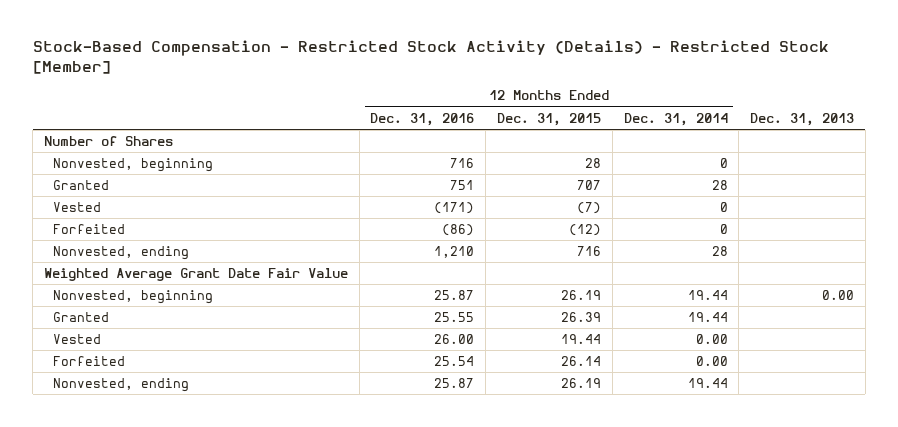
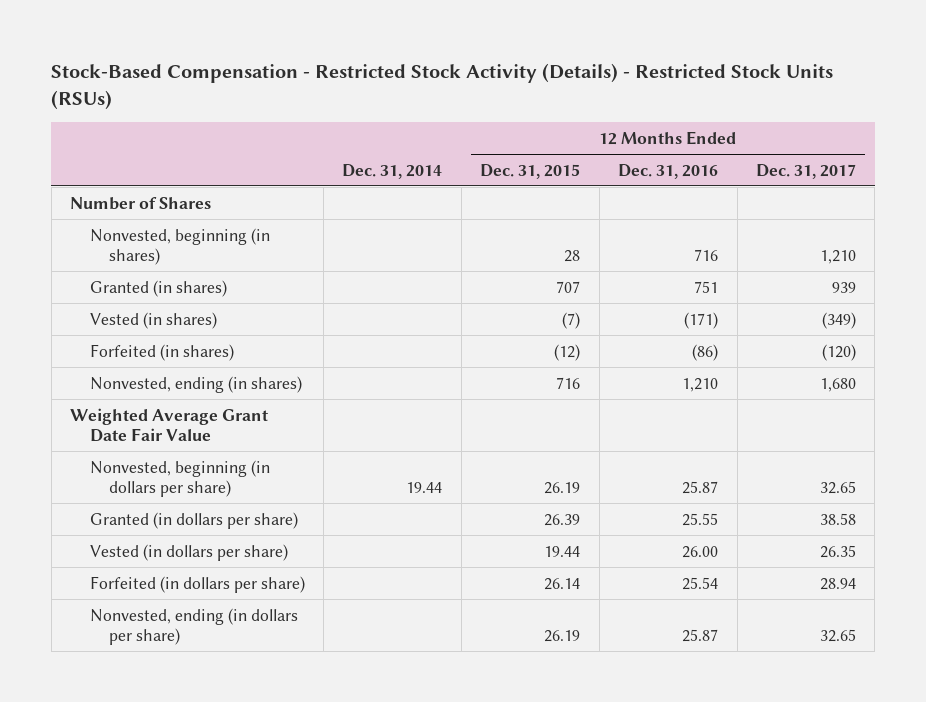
- Stock-Based Compensation - Restricted Stock Activity (Details) - Restricted Stock [Member]
+ Stock-Based Compensation - Restricted Stock Activity (Details) - Restricted Stock Units (RSUs)
- | 12 Months Ended Dec. 31, 2016 | 12 Months Ended Dec. 31, 2015 | 12 Months Ended Dec. 31, 2014 | Dec. 31, 2013
+ | Dec. 31, 2014 | 12 Months Ended Dec. 31, 2015 | 12 Months Ended Dec. 31, 2016 | 12 Months Ended Dec. 31, 2017
- Nonvested, beginning | 716 | 28 | 0 |
- Granted | 751 | 707 | 28 |
- Vested | (171) | (7) | 0 |
- Forfeited | (86) | (12) | 0 |
- Nonvested, ending | 1,210 | 716 | 28 |
+ Nonvested, beginning (in shares) | | 28 | 716 | 1,210
+ Granted (in shares) | | 707 | 751 | 939
+ Vested (in shares) | | (7) | (171) | (349)
+ Forfeited (in shares) | | (12) | (86) | (120)
+ Nonvested, ending (in shares) | | 716 | 1,210 | 1,680
- Nonvested, beginning | 25.87 | 26.19 | 19.44 | 0.00
- Granted | 25.55 | 26.39 | 19.44 |
- Vested | 26.00 | 19.44 | 0.00 |
- Forfeited | 25.54 | 26.14 | 0.00 |
- Nonvested, ending | 25.87 | 26.19 | 19.44 |
+ Nonvested, beginning (in dollars per share) | 19.44 | 26.19 | 25.87 | 32.65
+ Granted (in dollars per share) | | 26.39 | 25.55 | 38.58
+ Vested (in dollars per share) | | 19.44 | 26.00 | 26.35
+ Forfeited (in dollars per share) | | 26.14 | 25.54 | 28.94
+ Nonvested, ending (in dollars per share) | | 26.19 | 25.87 | 32.65

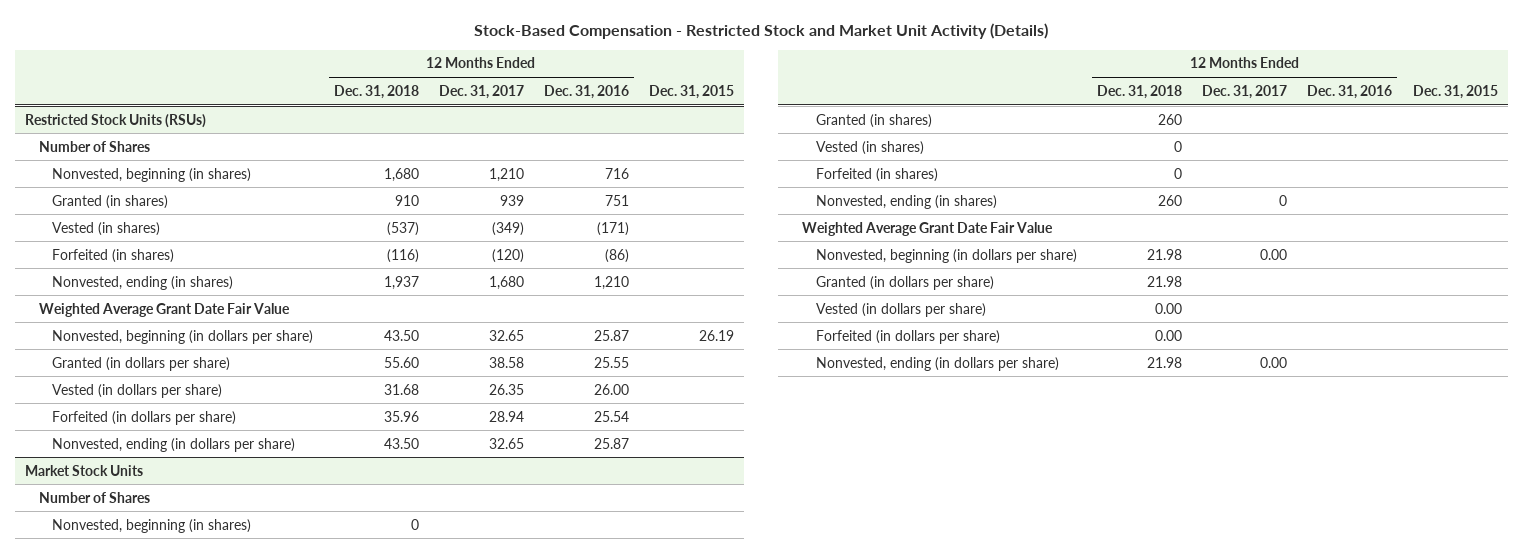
- Stock-Based Compensation - Restricted Stock Activity (Details) - Restricted Stock Units (RSUs)
+ Stock-Based Compensation - Restricted Stock and Market Unit Activity (Details)
- | Dec. 31, 2014 | 12 Months Ended Dec. 31, 2015 | 12 Months Ended Dec. 31, 2016 | 12 Months Ended Dec. 31, 2017
+ | 12 Months Ended Dec. 31, 2018 | 12 Months Ended Dec. 31, 2017 | 12 Months Ended Dec. 31, 2016 | Dec. 31, 2015
+ Restricted Stock Units (RSUs)
+ Market Stock Units
+ Number of Shares
+ Nonvested, beginning (in shares) | 0 | | |
+ Granted (in shares) | 260 | | |
+ Vested (in shares) | 0 | | |
+ Forfeited (in shares) | 0 | | |
+ Nonvested, ending (in shares) | 260 | 0 | |
+ Weighted Average Grant Date Fair Value
+ Nonvested, beginning (in dollars per share) | 21.98 | 0.00 | |
+ Granted (in dollars per share) | 21.98 | | |
+ Vested (in dollars per share) | 0.00 | | |
+ Forfeited (in dollars per share) | 0.00 | | |
+ Nonvested, ending (in dollars per share) | 21.98 | 0.00 | |

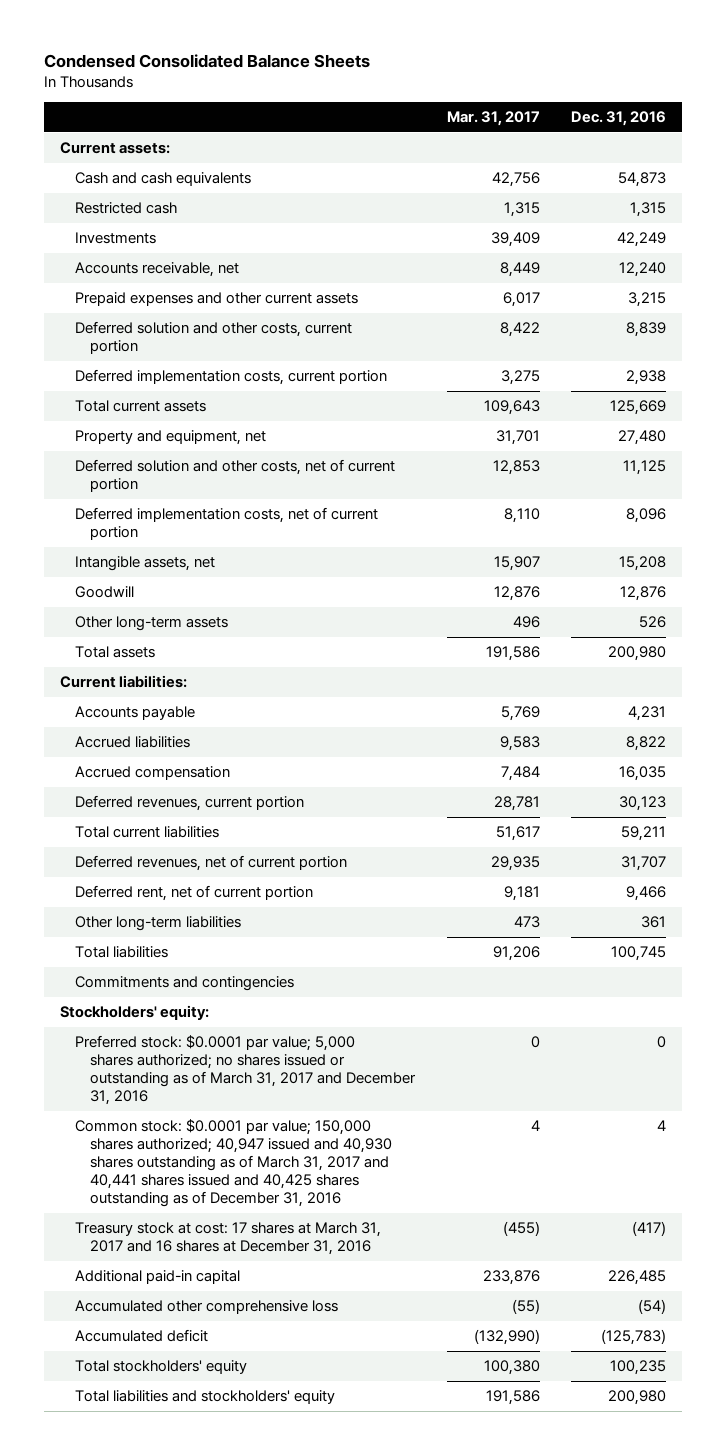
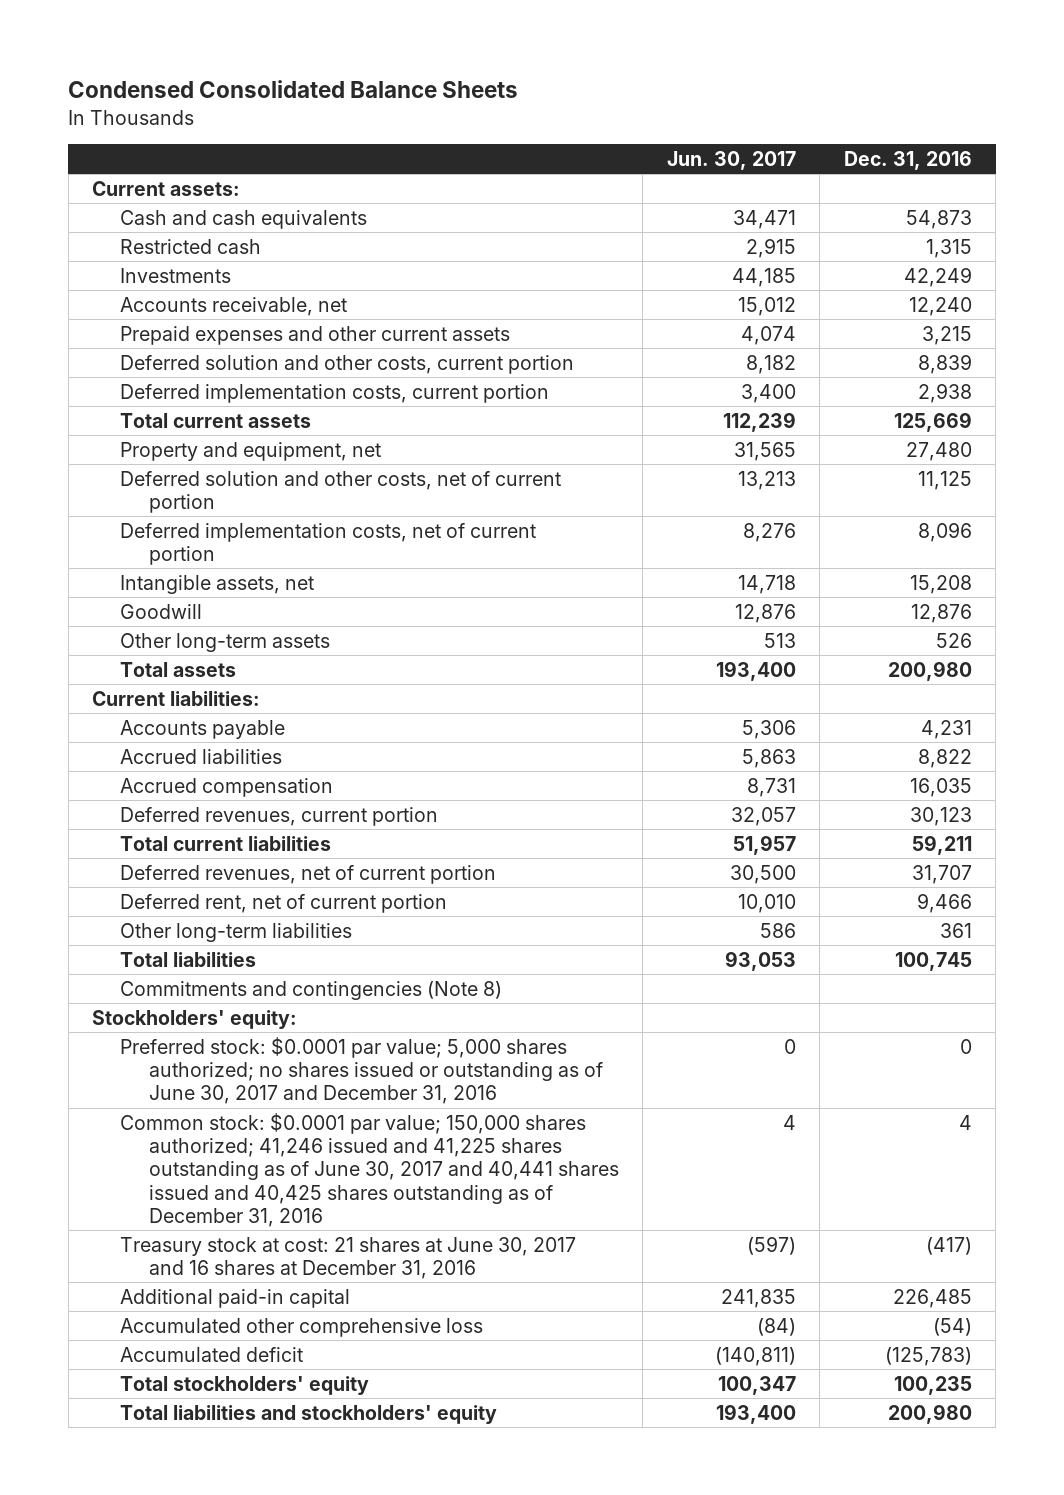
- | Mar. 31, 2017 | Dec. 31, 2016
+ | Jun. 30, 2017 | Dec. 31, 2016
- Commitments and contingencies
+ Commitments and contingencies (Note 8)
- Preferred stock: $0.0001 par value; 5,000 shares authorized; no shares issued or outstanding as of March 31, 2017 and December 31, 2016 | 0 | 0
- Common stock: $0.0001 par value; 150,000 shares authorized; 40,947 issued and 40,930 shares outstanding as of March 31, 2017 and 40,441 shares issued and 40,425 shares outstanding as of December 31, 2016 | 4 | 4
- Treasury stock at cost: 17 shares at March 31, 2017 and 16 shares at December 31, 2016 | (455) | (417)
+ Preferred stock: $0.0001 par value; 5,000 shares authorized; no shares issued or outstanding as of June 30, 2017 and December 31, 2016 | 0 | 0
+ Common stock: $0.0001 par value; 150,000 shares authorized; 41,246 issued and 41,225 shares outstanding as of June 30, 2017 and 40,441 shares issued and 40,425 shares outstanding as of December 31, 2016 | 4 | 4
+ Treasury stock at cost: 21 shares at June 30, 2017 and 16 shares at December 31, 2016 | (597) | (417)

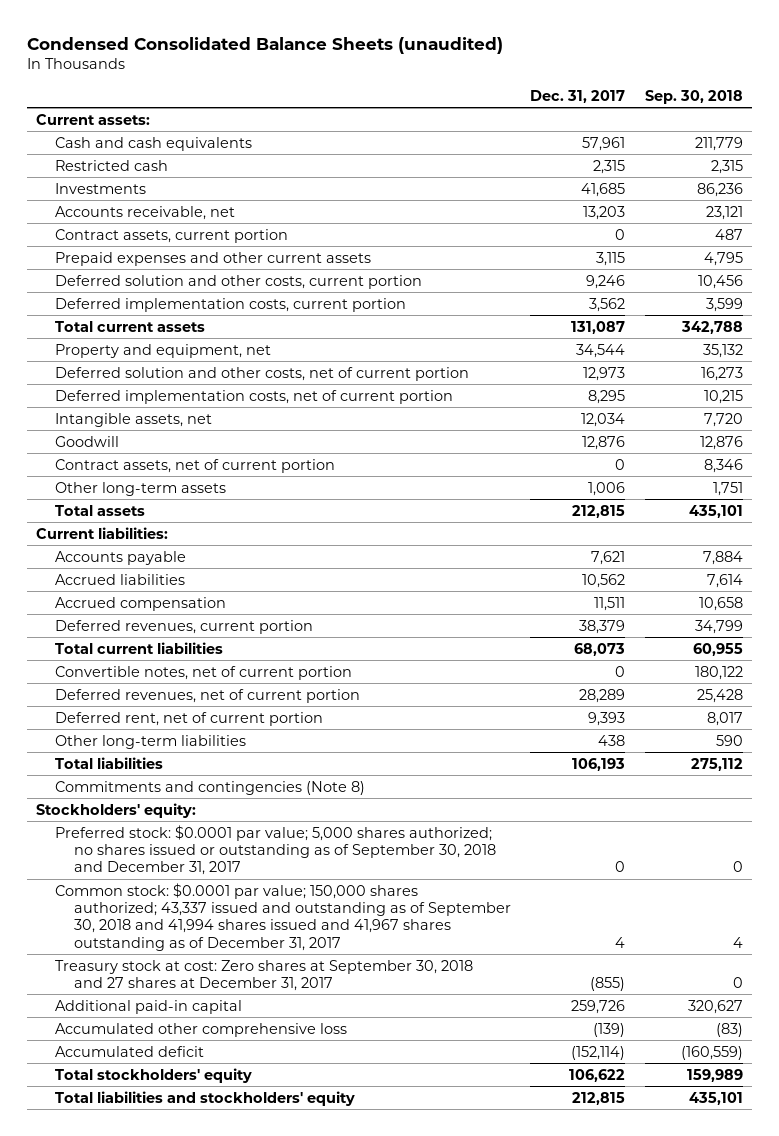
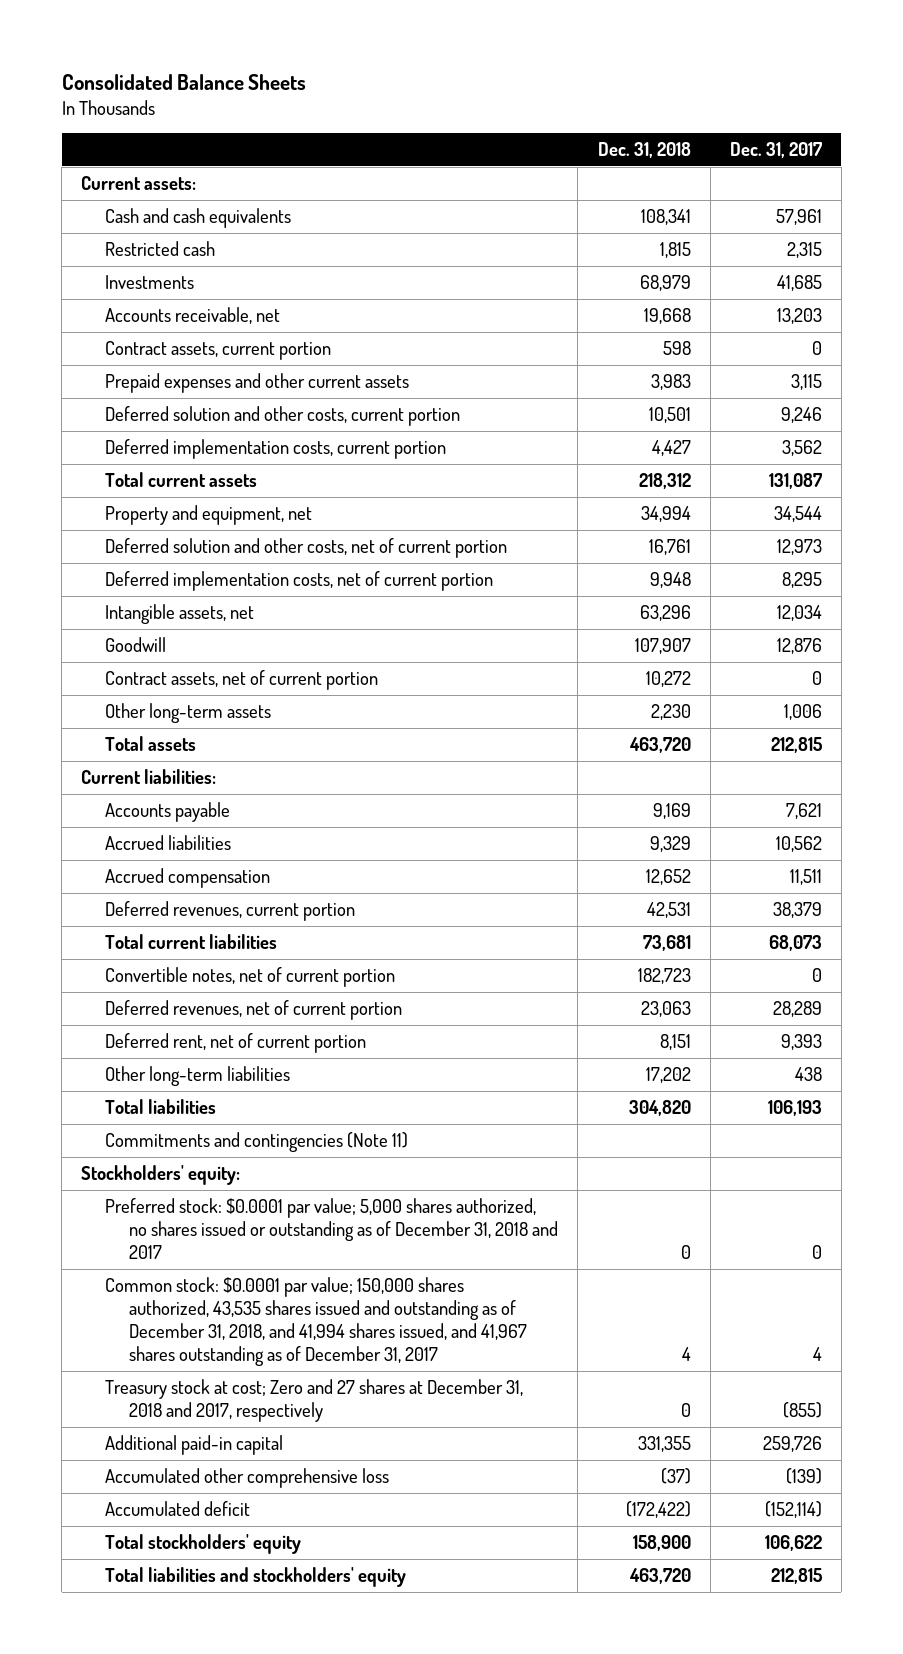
- Condensed Consolidated Balance Sheets (unaudited)
+ Consolidated Balance Sheets
- | Dec. 31, 2017 | Sep. 30, 2018
+ | Dec. 31, 2018 | Dec. 31, 2017
- Commitments and contingencies (Note 8)
+ Commitments and contingencies (Note 11)
- Preferred stock: $0.0001 par value; 5,000 shares authorized; no shares issued or outstanding as of September 30, 2018 and December 31, 2017 | 0 | 0
- Common stock: $0.0001 par value; 150,000 shares authorized; 43,337 issued and outstanding as of September 30, 2018 and 41,994 shares issued and 41,967 shares outstanding as of December 31, 2017 | 4 | 4
- Treasury stock at cost: Zero shares at September 30, 2018 and 27 shares at December 31, 2017 | (855) | 0
+ Preferred stock: $0.0001 par value; 5,000 shares authorized, no shares issued or outstanding as of December 31, 2018 and 2017 | 0 | 0
+ Common stock: $0.0001 par value; 150,000 shares authorized, 43,535 shares issued and outstanding as of December 31, 2018, and 41,994 shares issued, and 41,967 shares outstanding as of December 31, 2017 | 4 | 4
+ Treasury stock at cost; Zero and 27 shares at December 31, 2018 and 2017, respectively | 0 | (855)

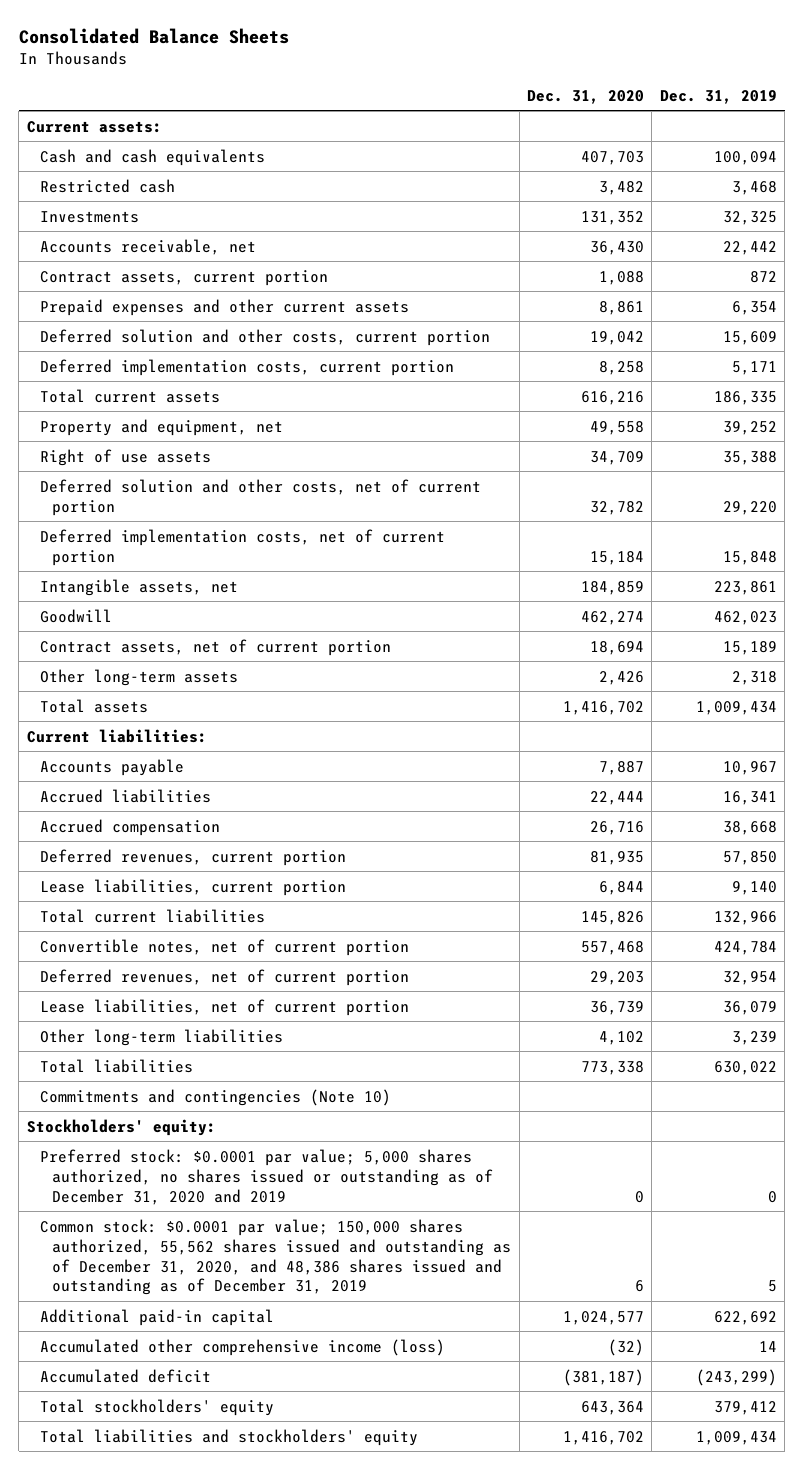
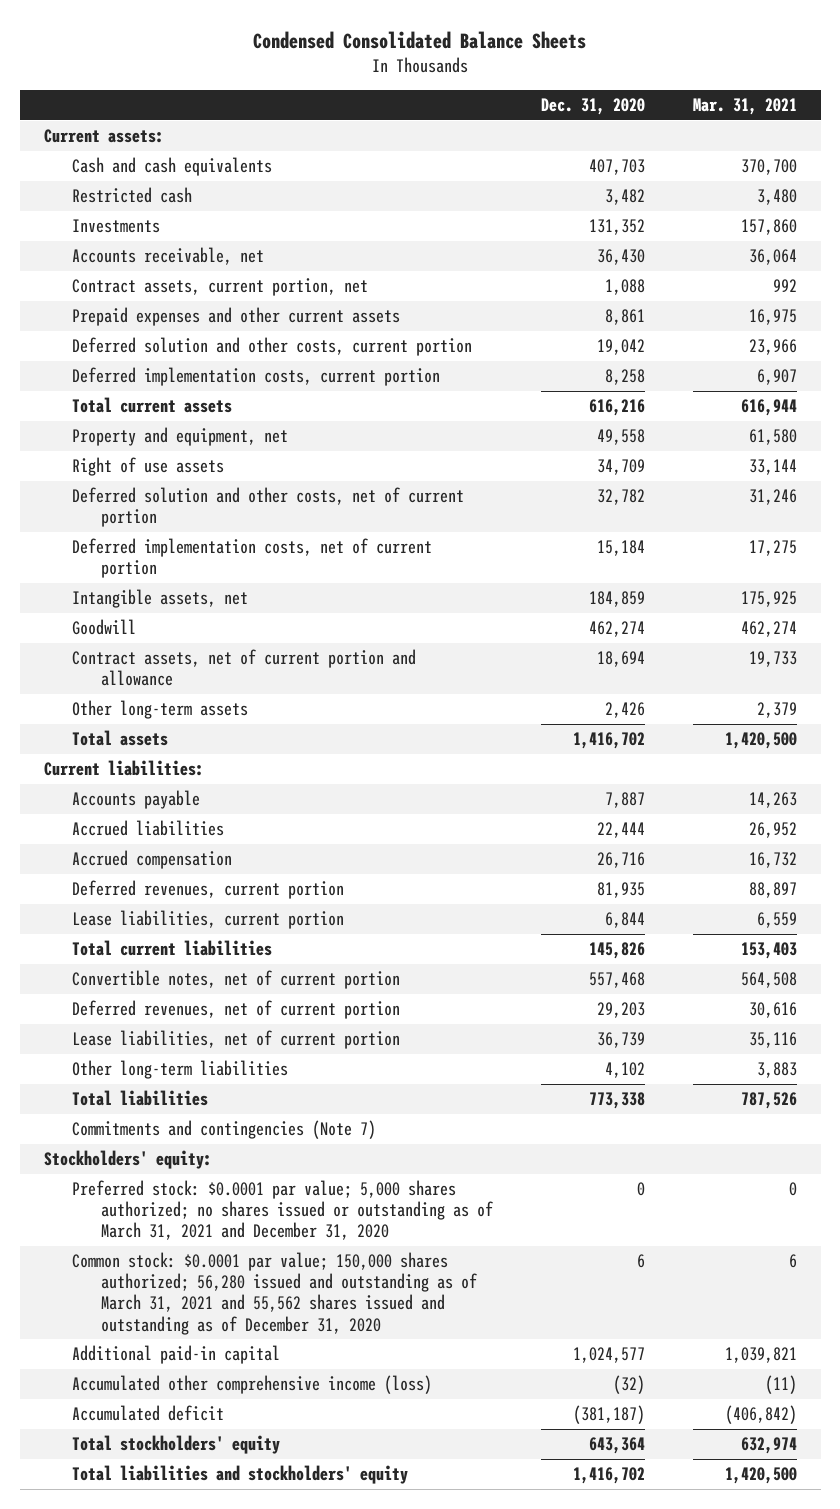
- Consolidated Balance Sheets
+ Condensed Consolidated Balance Sheets
- | Dec. 31, 2020 | Dec. 31, 2019
+ | Dec. 31, 2020 | Mar. 31, 2021
- Contract assets, current portion | 1,088 | 872
+ Contract assets, current portion, net | 1,088 | 992
- Contract assets, net of current portion | 18,694 | 15,189
+ Contract assets, net of current portion and allowance | 18,694 | 19,733
- Commitments and contingencies (Note 10)
+ Commitments and contingencies (Note 7)
- Preferred stock: $0.0001 par value; 5,000 shares authorized, no shares issued or outstanding as of December 31, 2020 and 2019 | 0 | 0
- Common stock: $0.0001 par value; 150,000 shares authorized, 55,562 shares issued and outstanding as of December 31, 2020, and 48,386 shares issued and outstanding as of December 31, 2019 | 6 | 5
+ Preferred stock: $0.0001 par value; 5,000 shares authorized; no shares issued or outstanding as of March 31, 2021 and December 31, 2020 | 0 | 0
+ Common stock: $0.0001 par value; 150,000 shares authorized; 56,280 issued and outstanding as of March 31, 2021 and 55,562 shares issued and outstanding as of December 31, 2020 | 6 | 6

